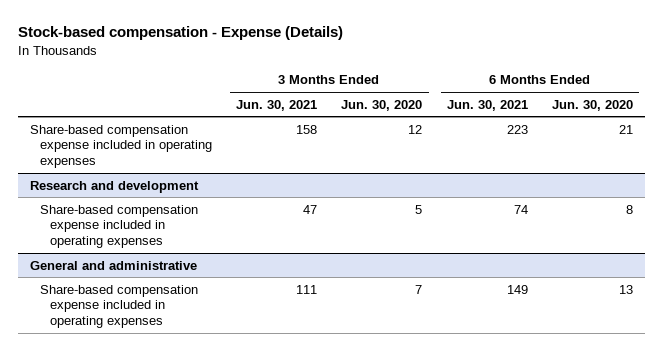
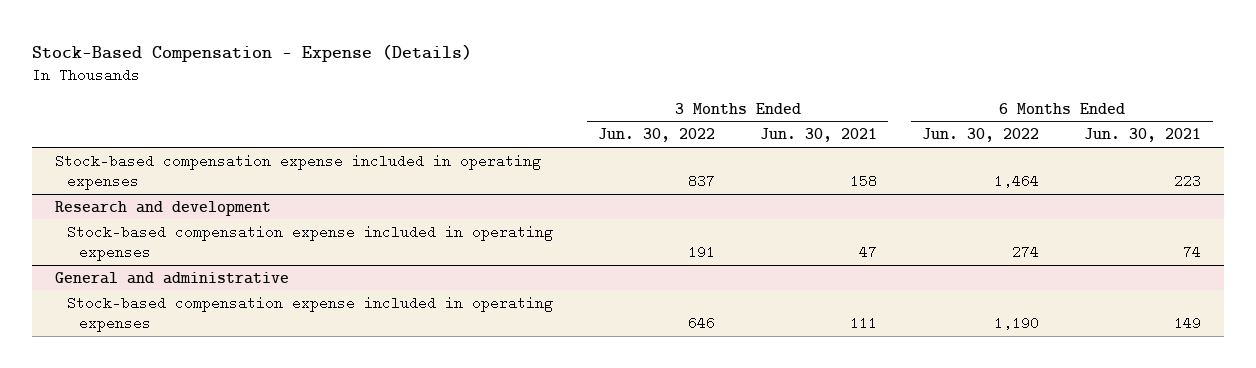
- Stock-based compensation - Expense (Details)
+ Stock-Based Compensation - Expense (Details)
- | 3 Months Ended Jun. 30, 2021 | 3 Months Ended Jun. 30, 2020 | 6 Months Ended Jun. 30, 2021 | 6 Months Ended Jun. 30, 2020
+ | 3 Months Ended Jun. 30, 2022 | 3 Months Ended Jun. 30, 2021 | 6 Months Ended Jun. 30, 2022 | 6 Months Ended Jun. 30, 2021
- Share-based compensation expense included in operating expenses | 158 | 12 | 223 | 21
+ Stock-based compensation expense included in operating expenses | 837 | 158 | 1,464 | 223
@ Research and development
- Share-based compensation expense included in operating expenses | 47 | 5 | 74 | 8
+ Stock-based compensation expense included in operating expenses | 191 | 47 | 274 | 74
@ General and administrative
- Share-based compensation expense included in operating expenses | 111 | 7 | 149 | 13
+ Stock-based compensation expense included in operating expenses | 646 | 111 | 1,190 | 149

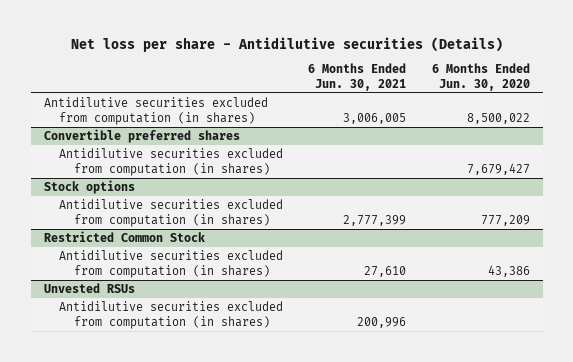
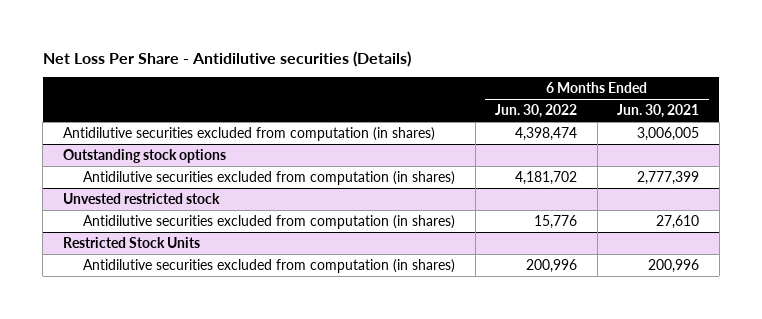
- Net loss per share - Antidilutive securities (Details)
+ Net Loss Per Share - Antidilutive securities (Details)
- | 6 Months Ended Jun. 30, 2021 | 6 Months Ended Jun. 30, 2020
+ | 6 Months Ended Jun. 30, 2022 | 6 Months Ended Jun. 30, 2021
- Convertible preferred shares
- Antidilutive securities excluded from computation (in shares) | | 7,679,427
- Stock options
+ Outstanding stock options
- Restricted Common Stock
+ Unvested restricted stock
- Unvested RSUs
+ Restricted Stock Units

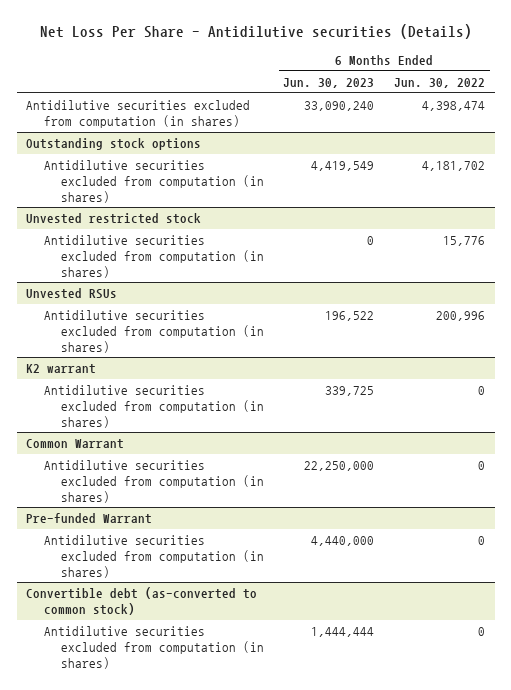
- | 6 Months Ended Jun. 30, 2022 | 6 Months Ended Jun. 30, 2021
+ | 6 Months Ended Jun. 30, 2023 | 6 Months Ended Jun. 30, 2022
- Restricted Stock Units
+ Unvested RSUs
+ K2 warrant
+ Antidilutive securities excluded from computation (in shares) | 339,725 | 0
+ Common Warrant
+ Antidilutive securities excluded from computation (in shares) | 22,250,000 | 0
+ Pre-funded Warrant
+ Antidilutive securities excluded from computation (in shares) | 4,440,000 | 0
+ Convertible debt (as-converted to common stock)
+ Antidilutive securities excluded from computation (in shares) | 1,444,444 | 0

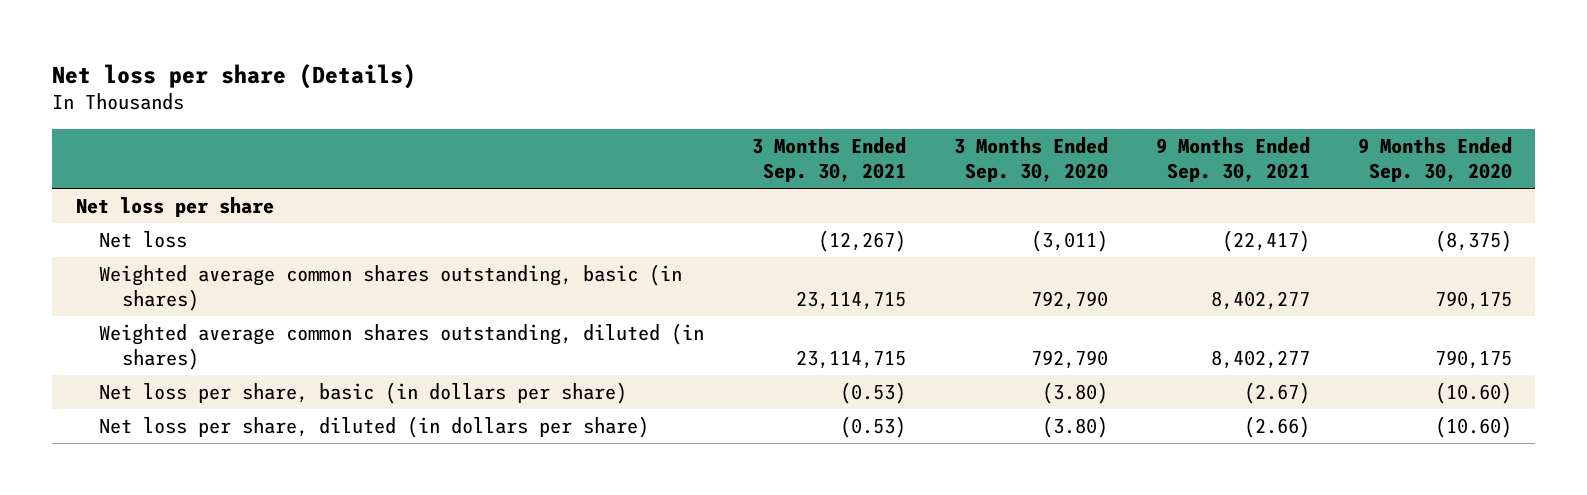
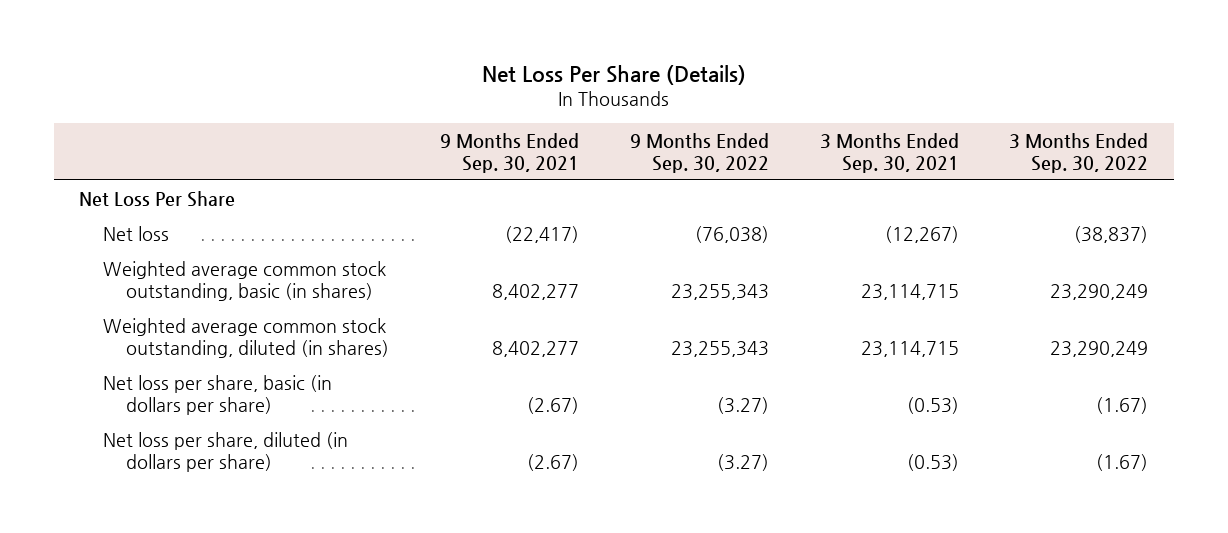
- Net loss per share (Details)
+ Net Loss Per Share (Details)
- | 3 Months Ended Sep. 30, 2021 | 3 Months Ended Sep. 30, 2020 | 9 Months Ended Sep. 30, 2021 | 9 Months Ended Sep. 30, 2020
+ | 9 Months Ended Sep. 30, 2021 | 9 Months Ended Sep. 30, 2022 | 3 Months Ended Sep. 30, 2021 | 3 Months Ended Sep. 30, 2022
- Net loss per share
+ Net Loss Per Share
- Weighted average common shares outstanding, basic (in shares) | 23,114,715 | 792,790 | 8,402,277 | 790,175
- Weighted average common shares outstanding, diluted (in shares) | 23,114,715 | 792,790 | 8,402,277 | 790,175
+ Weighted average common stock outstanding, basic (in shares) | 8,402,277 | 23,255,343 | 23,114,715 | 23,290,249
+ Weighted average common stock outstanding, diluted (in shares) | 8,402,277 | 23,255,343 | 23,114,715 | 23,290,249
- Net loss per share, diluted (in dollars per share) | (0.53) | (3.80) | (2.66) | (10.60)
+ Net loss per share, diluted (in dollars per share) | (2.67) | (3.27) | (0.53) | (1.67)

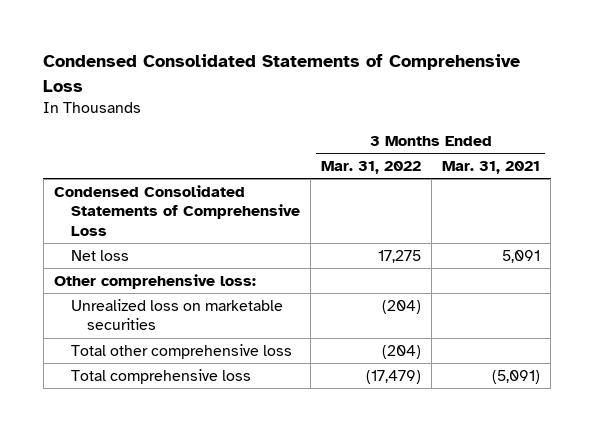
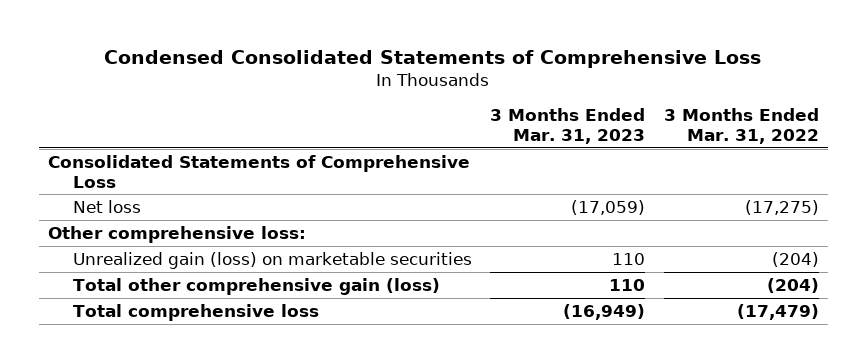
- | 3 Months Ended Mar. 31, 2022 | 3 Months Ended Mar. 31, 2021
+ | 3 Months Ended Mar. 31, 2023 | 3 Months Ended Mar. 31, 2022
- Condensed Consolidated Statements of Comprehensive Loss
- Net loss | 17,275 | 5,091
+ Consolidated Statements of Comprehensive Loss
+ Net loss | (17,059) | (17,275)
- Unrealized loss on marketable securities | (204) |
- Total other comprehensive loss | (204) |
+ Unrealized gain (loss) on marketable securities | 110 | (204)
+ Total other comprehensive gain (loss) | 110 | (204)

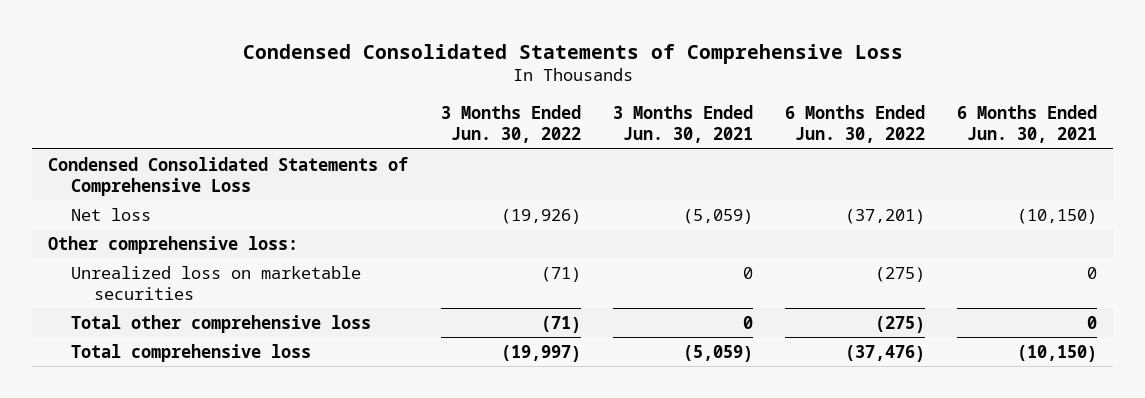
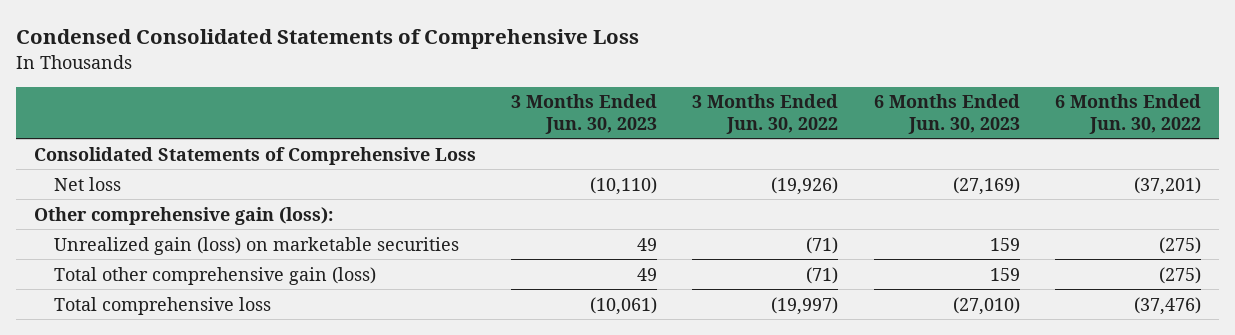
- | 3 Months Ended Jun. 30, 2022 | 3 Months Ended Jun. 30, 2021 | 6 Months Ended Jun. 30, 2022 | 6 Months Ended Jun. 30, 2021
+ | 3 Months Ended Jun. 30, 2023 | 3 Months Ended Jun. 30, 2022 | 6 Months Ended Jun. 30, 2023 | 6 Months Ended Jun. 30, 2022
- Condensed Consolidated Statements of Comprehensive Loss
+ Consolidated Statements of Comprehensive Loss
- Other comprehensive loss:
- Unrealized loss on marketable securities | (71) | 0 | (275) | 0
- Total other comprehensive loss | (71) | 0 | (275) | 0
+ Other comprehensive gain (loss):
+ Unrealized gain (loss) on marketable securities | 49 | (71) | 159 | (275)
+ Total other comprehensive gain (loss) | 49 | (71) | 159 | (275)

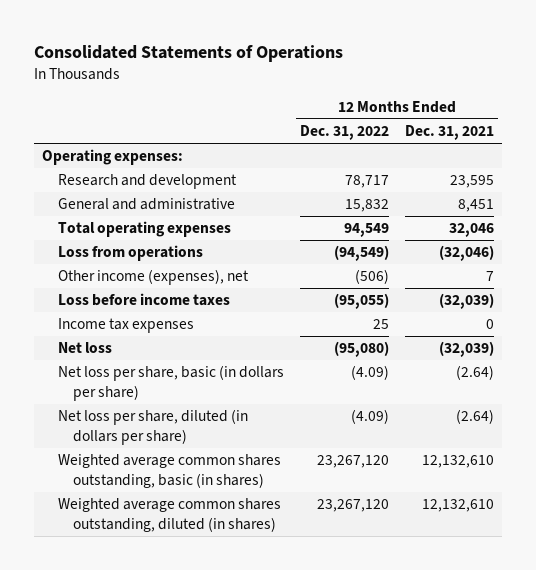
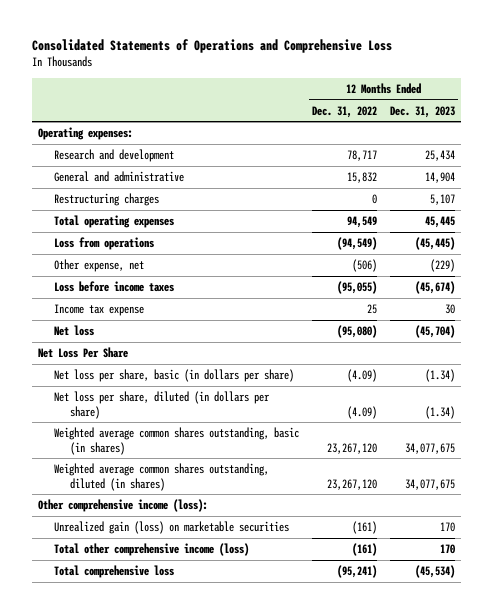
- Consolidated Statements of Operations
+ Consolidated Statements of Operations and Comprehensive Loss
- | 12 Months Ended Dec. 31, 2022 | 12 Months Ended Dec. 31, 2021
+ | 12 Months Ended Dec. 31, 2022 | 12 Months Ended Dec. 31, 2023
+ Restructuring charges | 0 | 5,107
- Other income (expenses), net | (506) | 7
+ Other expense, net | (506) | (229)
- Income tax expenses | 25 | 0
+ Income tax expense | 25 | 30
+ Net Loss Per Share
+ Other comprehensive income (loss):
+ Unrealized gain (loss) on marketable securities | (161) | 170
+ Total other comprehensive income (loss) | (161) | 170
+ Total comprehensive loss | (95,241) | (45,534)

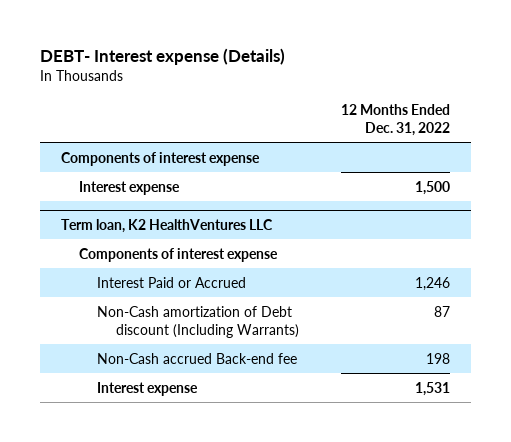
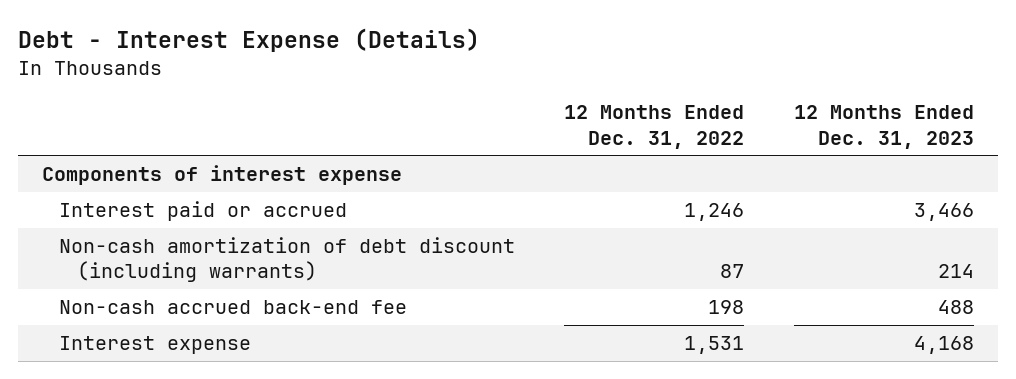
- DEBT- Interest expense (Details)
+ Debt - Interest Expense (Details)
- | 12 Months Ended Dec. 31, 2022
+ | 12 Months Ended Dec. 31, 2022 | 12 Months Ended Dec. 31, 2023
- Interest expense | 1,500
- Term loan, K2 HealthVentures LLC
- Components of interest expense
- Interest Paid or Accrued | 1,246
- Non-Cash amortization of Debt discount (Including Warrants) | 87
- Non-Cash accrued Back-end fee | 198
+ Interest paid or accrued | 1,246 | 3,466
+ Non-cash amortization of debt discount (including warrants) | 87 | 214
+ Non-cash accrued back-end fee | 198 | 488

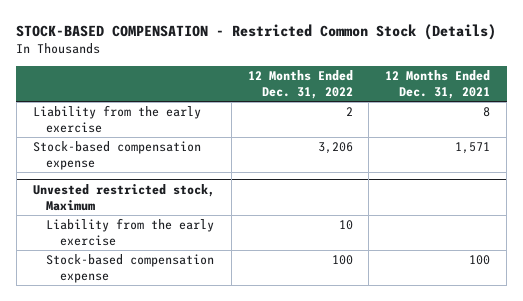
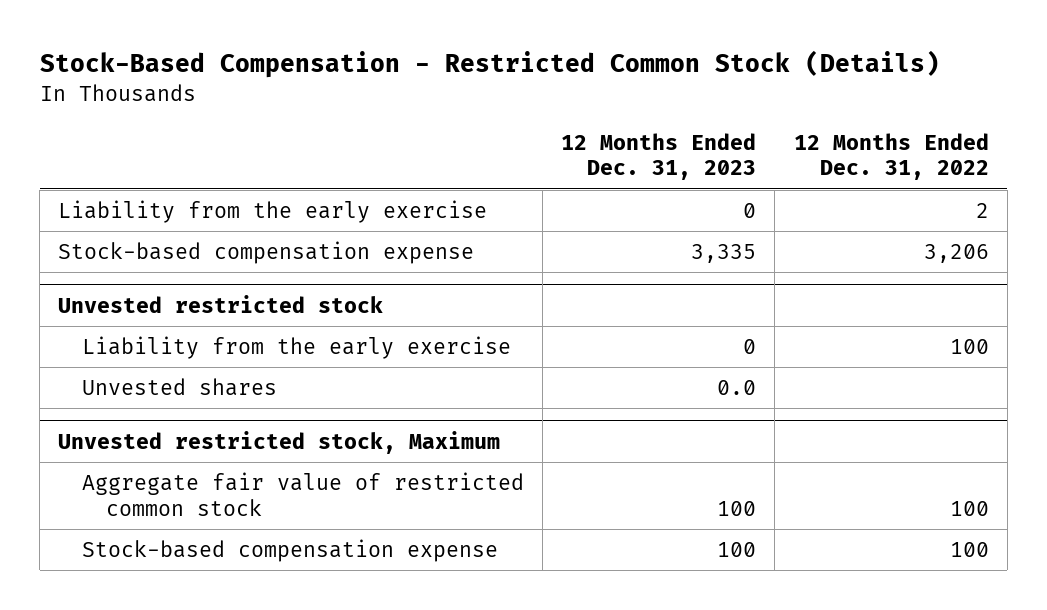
- STOCK-BASED COMPENSATION - Restricted Common Stock (Details)
+ Stock-Based Compensation - Restricted Common Stock (Details)
- | 12 Months Ended Dec. 31, 2022 | 12 Months Ended Dec. 31, 2021
+ | 12 Months Ended Dec. 31, 2023 | 12 Months Ended Dec. 31, 2022
+ Unvested restricted stock
+ Liability from the early exercise | 0 | 100
+ Unvested shares | 0.0 |
@ Unvested restricted stock, Maximum
- Liability from the early exercise | 10 |
+ Aggregate fair value of restricted common stock | 100 | 100

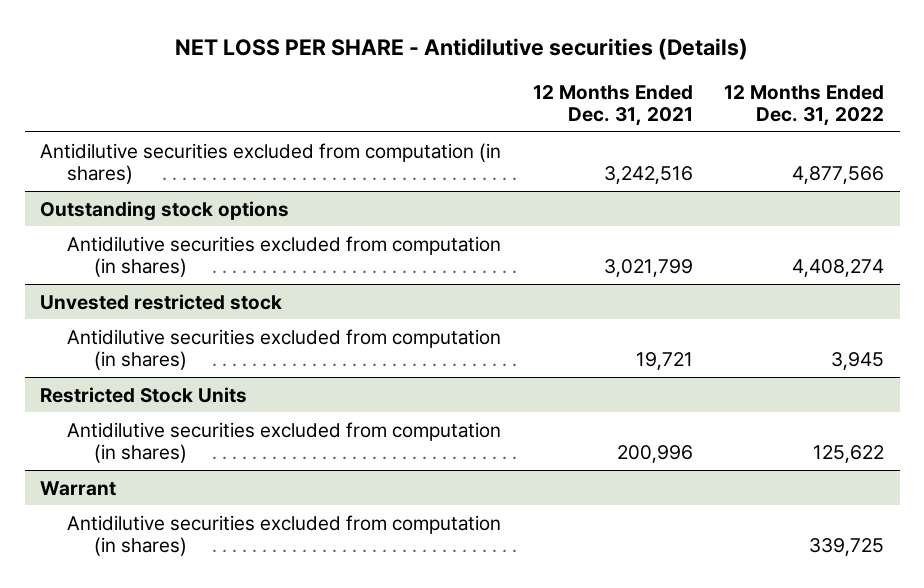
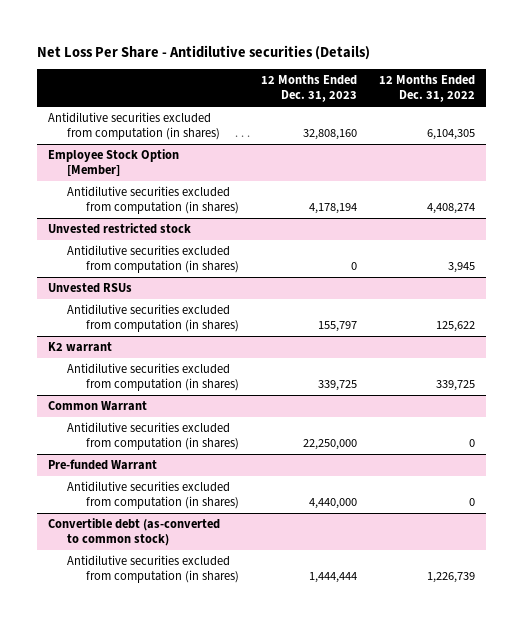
- NET LOSS PER SHARE - Antidilutive securities (Details)
+ Net Loss Per Share - Antidilutive securities (Details)
- | 12 Months Ended Dec. 31, 2021 | 12 Months Ended Dec. 31, 2022
+ | 12 Months Ended Dec. 31, 2023 | 12 Months Ended Dec. 31, 2022
- Antidilutive securities excluded from computation (in shares) | 3,242,516 | 4,877,566
- Outstanding stock options
+ Antidilutive securities excluded from computation (in shares) | 32,808,160 | 6,104,305
+ Employee Stock Option [Member]
- Restricted Stock Units
+ Unvested RSUs
- Warrant
+ K2 warrant
+ Common Warrant
+ Antidilutive securities excluded from computation (in shares) | 22,250,000 | 0
+ Pre-funded Warrant
+ Antidilutive securities excluded from computation (in shares) | 4,440,000 | 0
+ Convertible debt (as-converted to common stock)
+ Antidilutive securities excluded from computation (in shares) | 1,444,444 | 1,226,739

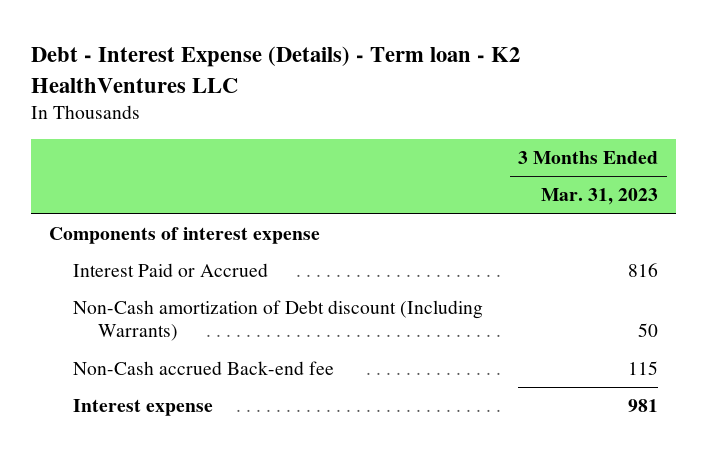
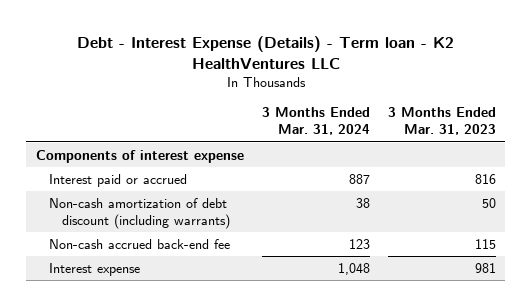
- | 3 Months Ended Mar. 31, 2023
+ | 3 Months Ended Mar. 31, 2024 | 3 Months Ended Mar. 31, 2023
- Interest Paid or Accrued | 816
- Non-Cash amortization of Debt discount (Including Warrants) | 50
- Non-Cash accrued Back-end fee | 115
+ Interest paid or accrued | 887 | 816
+ Non-cash amortization of debt discount (including warrants) | 38 | 50
+ Non-cash accrued back-end fee | 123 | 115

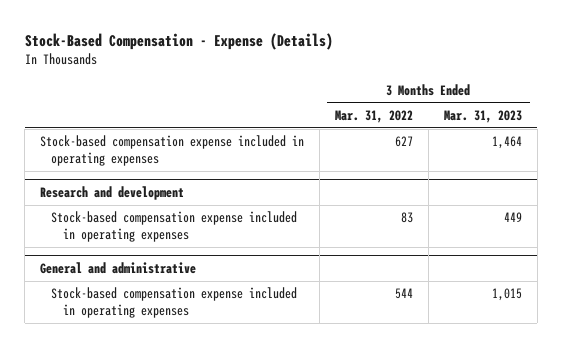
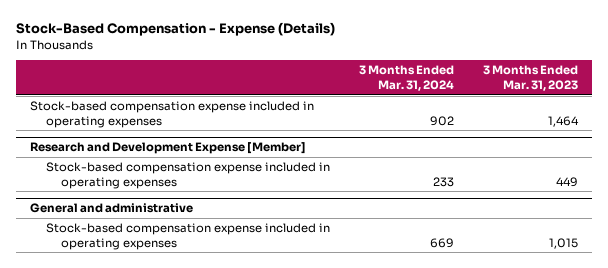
- | 3 Months Ended Mar. 31, 2022 | 3 Months Ended Mar. 31, 2023
+ | 3 Months Ended Mar. 31, 2024 | 3 Months Ended Mar. 31, 2023
- Research and development
+ Research and Development Expense [Member]

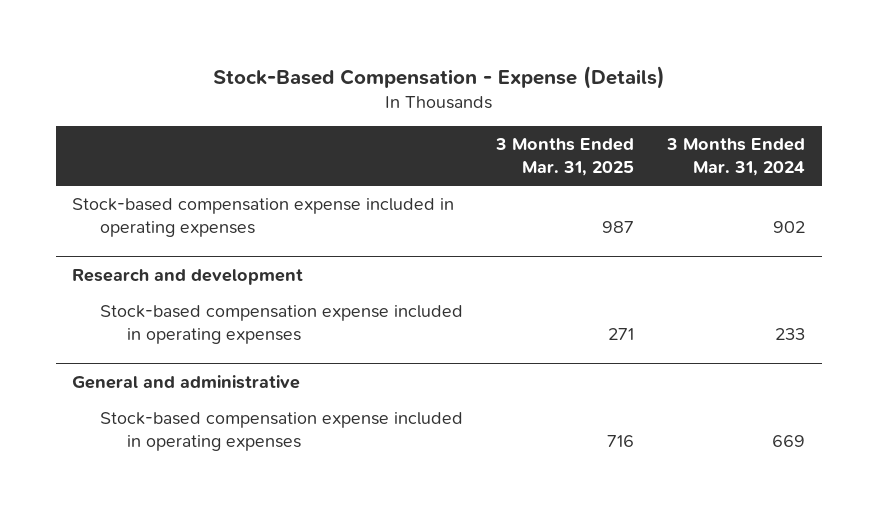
- | 3 Months Ended Mar. 31, 2024 | 3 Months Ended Mar. 31, 2023
+ | 3 Months Ended Mar. 31, 2025 | 3 Months Ended Mar. 31, 2024
- Research and Development Expense [Member]
+ Research and development

